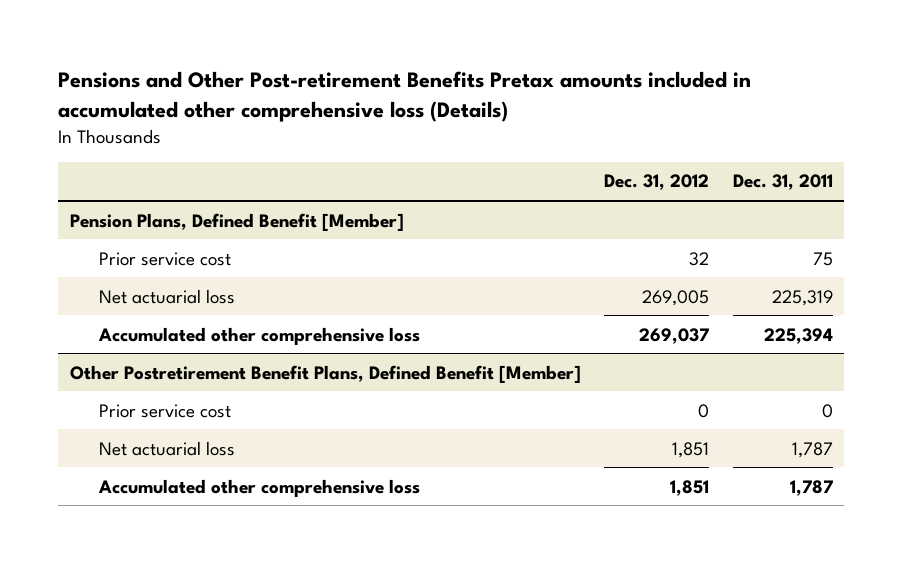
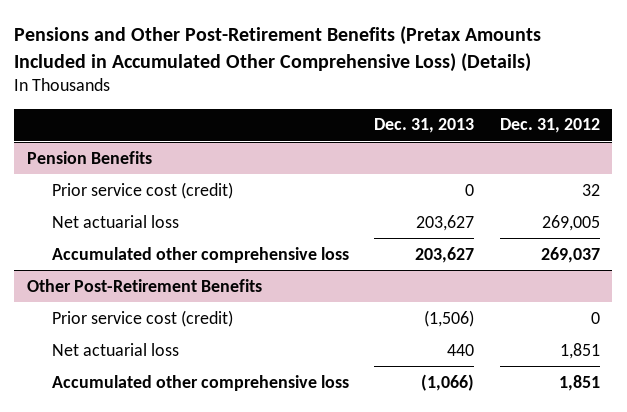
- Pensions and Other Post-retirement Benefits Pretax amounts included in accumulated other comprehensive loss (Details)
+ Pensions and Other Post-Retirement Benefits (Pretax Amounts Included in Accumulated Other Comprehensive Loss) (Details)
- | Dec. 31, 2012 | Dec. 31, 2011
+ | Dec. 31, 2013 | Dec. 31, 2012
- Pension Plans, Defined Benefit [Member]
- Prior service cost | 32 | 75
+ Pension Benefits
+ Prior service cost (credit) | 0 | 32
- Other Postretirement Benefit Plans, Defined Benefit [Member]
- Prior service cost | 0 | 0
+ Other Post-Retirement Benefits
+ Prior service cost (credit) | (1,506) | 0

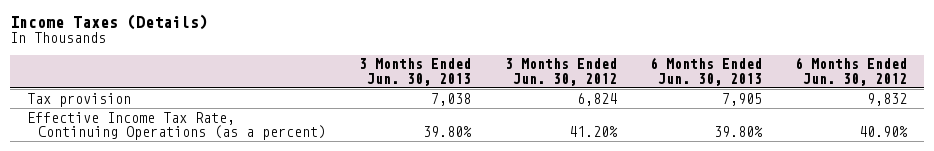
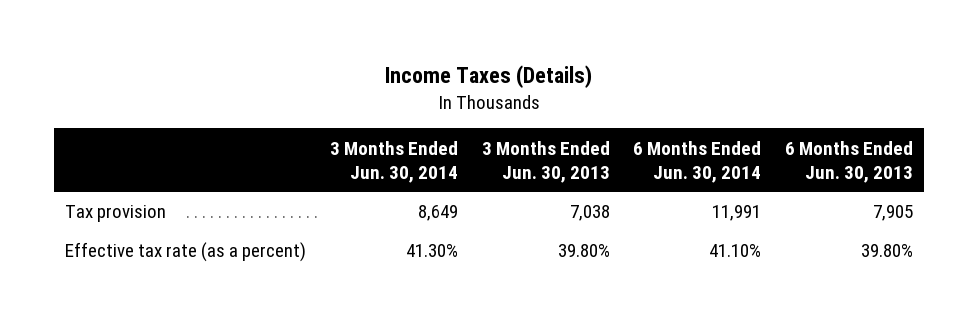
- | 3 Months Ended Jun. 30, 2013 | 3 Months Ended Jun. 30, 2012 | 6 Months Ended Jun. 30, 2013 | 6 Months Ended Jun. 30, 2012
+ | 3 Months Ended Jun. 30, 2014 | 3 Months Ended Jun. 30, 2013 | 6 Months Ended Jun. 30, 2014 | 6 Months Ended Jun. 30, 2013
- Effective Income Tax Rate, Continuing Operations (as a percent) | 39.80% | 41.20% | 39.80% | 40.90%
+ Effective tax rate (as a percent) | 41.30% | 39.80% | 41.10% | 39.80%

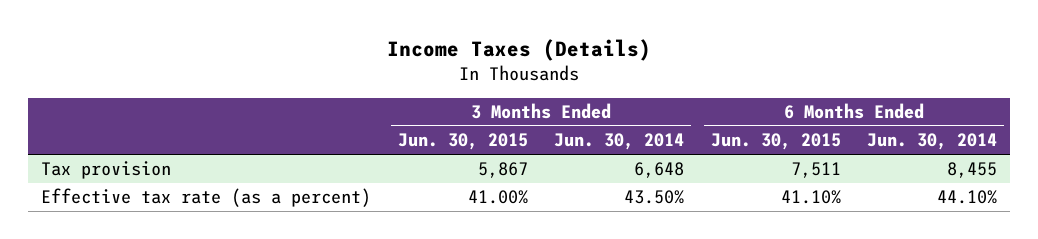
- | 3 Months Ended Jun. 30, 2014 | 3 Months Ended Jun. 30, 2013 | 6 Months Ended Jun. 30, 2014 | 6 Months Ended Jun. 30, 2013
+ | 3 Months Ended Jun. 30, 2015 | 3 Months Ended Jun. 30, 2014 | 6 Months Ended Jun. 30, 2015 | 6 Months Ended Jun. 30, 2014
- Tax provision | 8,649 | 7,038 | 11,991 | 7,905
- Effective tax rate (as a percent) | 41.30% | 39.80% | 41.10% | 39.80%
+ Tax provision | 5,867 | 6,648 | 7,511 | 8,455
+ Effective tax rate (as a percent) | 41.00% | 43.50% | 41.10% | 44.10%

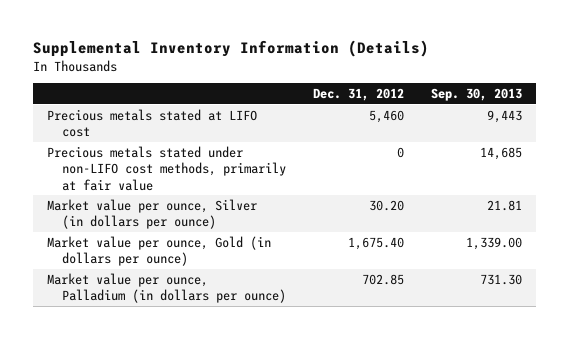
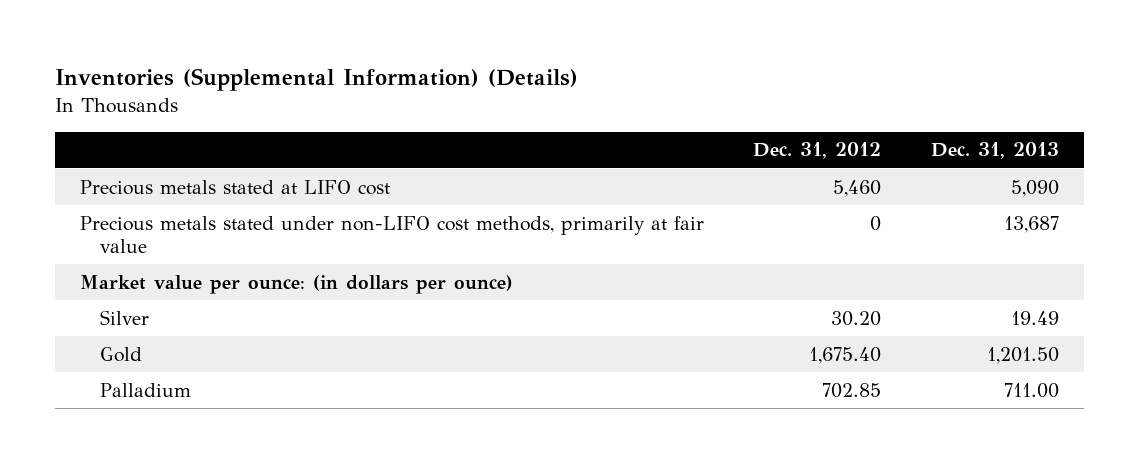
- Supplemental Inventory Information (Details)
+ Inventories (Supplemental Information) (Details)
- | Dec. 31, 2012 | Sep. 30, 2013
+ | Dec. 31, 2012 | Dec. 31, 2013
- Market value per ounce, Silver (in dollars per ounce) | 30.20 | 21.81
- Market value per ounce, Gold (in dollars per ounce) | 1,675.40 | 1,339.00
- Market value per ounce, Palladium (in dollars per ounce) | 702.85 | 731.30
+ Market value per ounce: (in dollars per ounce)
+ Silver | 30.20 | 19.49
+ Gold | 1,675.40 | 1,201.50
+ Palladium | 702.85 | 711.00

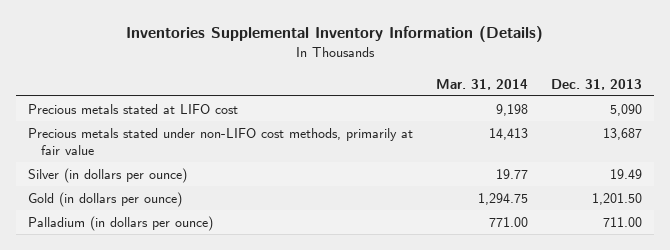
- Inventories (Supplemental Information) (Details)
+ Inventories Supplemental Inventory Information (Details)
- | Dec. 31, 2012 | Dec. 31, 2013
+ | Mar. 31, 2014 | Dec. 31, 2013
- Market value per ounce: (in dollars per ounce)
- Silver | 30.20 | 19.49
- Gold | 1,675.40 | 1,201.50
- Palladium | 702.85 | 711.00
+ Silver (in dollars per ounce) | 19.77 | 19.49
+ Gold (in dollars per ounce) | 1,294.75 | 1,201.50
+ Palladium (in dollars per ounce) | 771.00 | 711.00

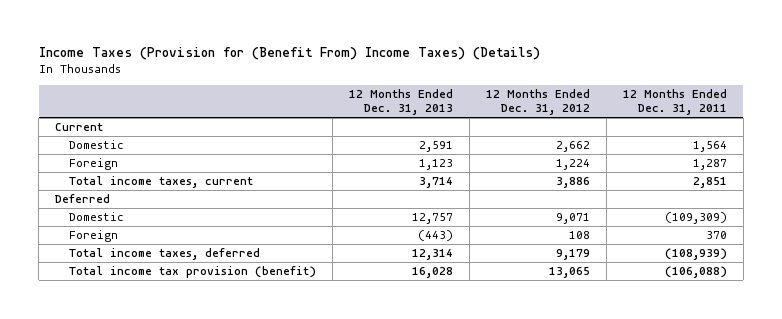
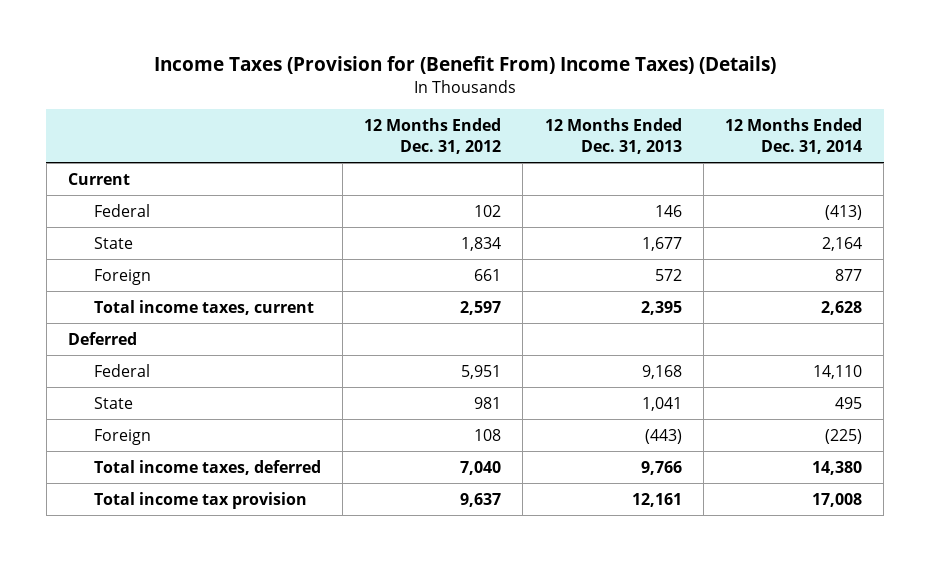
- | 12 Months Ended Dec. 31, 2013 | 12 Months Ended Dec. 31, 2012 | 12 Months Ended Dec. 31, 2011
+ | 12 Months Ended Dec. 31, 2012 | 12 Months Ended Dec. 31, 2013 | 12 Months Ended Dec. 31, 2014
- Domestic | 2,591 | 2,662 | 1,564
- Foreign | 1,123 | 1,224 | 1,287
- Total income taxes, current | 3,714 | 3,886 | 2,851
+ Federal | 102 | 146 | (413)
+ State | 1,834 | 1,677 | 2,164
+ Foreign | 661 | 572 | 877
+ Total income taxes, current | 2,597 | 2,395 | 2,628
- Domestic | 12,757 | 9,071 | (109,309)
+ Federal | 5,951 | 9,168 | 14,110
+ State | 981 | 1,041 | 495
- Total income taxes, deferred | 12,314 | 9,179 | (108,939)
- Total income tax provision (benefit) | 16,028 | 13,065 | (106,088)
+ Total income taxes, deferred | 7,040 | 9,766 | 14,380
+ Total income tax provision | 9,637 | 12,161 | 17,008

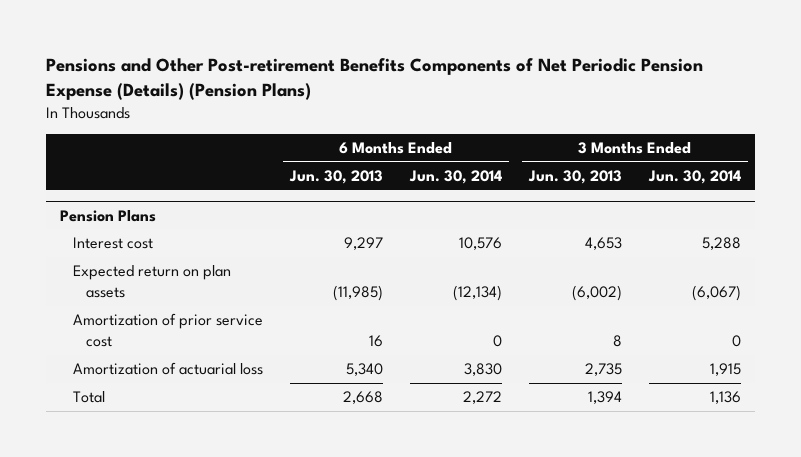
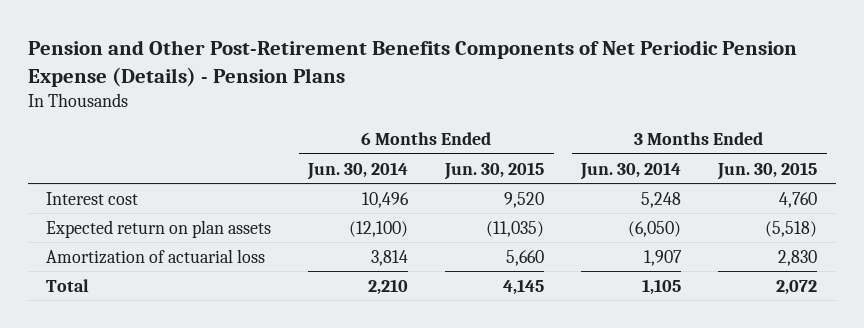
- Pensions and Other Post-retirement Benefits Components of Net Periodic Pension Expense (Details) (Pension Plans)
+ Pension and Other Post-Retirement Benefits Components of Net Periodic Pension Expense (Details) - Pension Plans
- | 6 Months Ended Jun. 30, 2013 | 6 Months Ended Jun. 30, 2014 | 3 Months Ended Jun. 30, 2013 | 3 Months Ended Jun. 30, 2014
+ | 6 Months Ended Jun. 30, 2014 | 6 Months Ended Jun. 30, 2015 | 3 Months Ended Jun. 30, 2014 | 3 Months Ended Jun. 30, 2015
- Pension Plans
- Interest cost | 9,297 | 10,576 | 4,653 | 5,288
- Expected return on plan assets | (11,985) | (12,134) | (6,002) | (6,067)
- Amortization of prior service cost | 16 | 0 | 8 | 0
- Amortization of actuarial loss | 5,340 | 3,830 | 2,735 | 1,915
- Total | 2,668 | 2,272 | 1,394 | 1,136
+ Interest cost | 10,496 | 9,520 | 5,248 | 4,760
+ Expected return on plan assets | (12,100) | (11,035) | (6,050) | (5,518)
+ Amortization of actuarial loss | 3,814 | 5,660 | 1,907 | 2,830
+ Total | 2,210 | 4,145 | 1,105 | 2,072

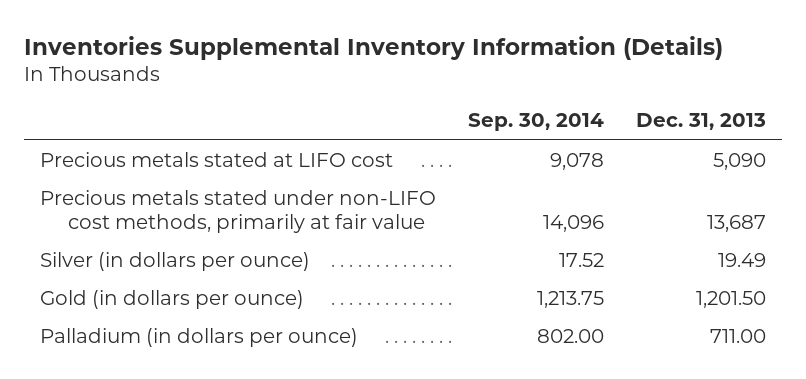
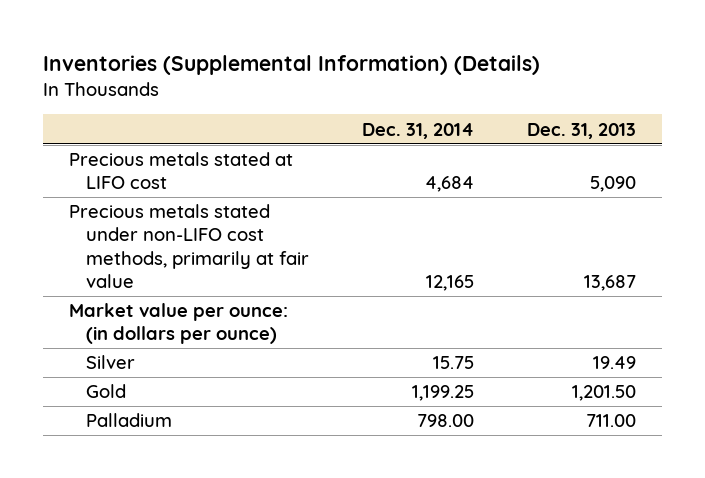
- Inventories Supplemental Inventory Information (Details)
+ Inventories (Supplemental Information) (Details)
- | Sep. 30, 2014 | Dec. 31, 2013
+ | Dec. 31, 2014 | Dec. 31, 2013
- Silver (in dollars per ounce) | 17.52 | 19.49
- Gold (in dollars per ounce) | 1,213.75 | 1,201.50
- Palladium (in dollars per ounce) | 802.00 | 711.00
+ Market value per ounce: (in dollars per ounce)
+ Silver | 15.75 | 19.49
+ Gold | 1,199.25 | 1,201.50
+ Palladium | 798.00 | 711.00

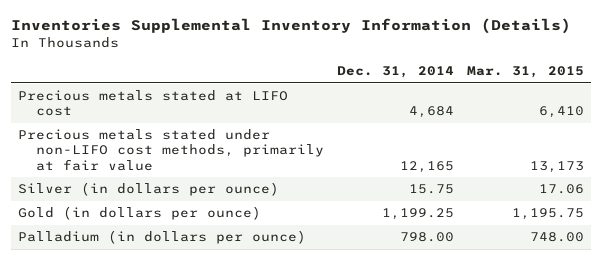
- Inventories (Supplemental Information) (Details)
+ Inventories Supplemental Inventory Information (Details)
- | Dec. 31, 2014 | Dec. 31, 2013
+ | Dec. 31, 2014 | Mar. 31, 2015
- Market value per ounce: (in dollars per ounce)
- Silver | 15.75 | 19.49
- Gold | 1,199.25 | 1,201.50
- Palladium | 798.00 | 711.00
+ Silver (in dollars per ounce) | 15.75 | 17.06
+ Gold (in dollars per ounce) | 1,199.25 | 1,195.75
+ Palladium (in dollars per ounce) | 798.00 | 748.00

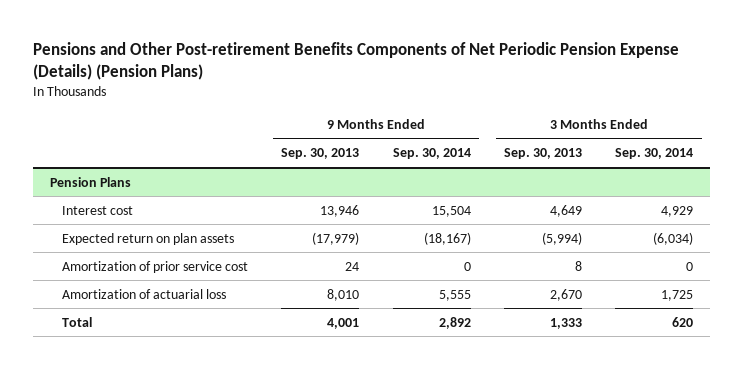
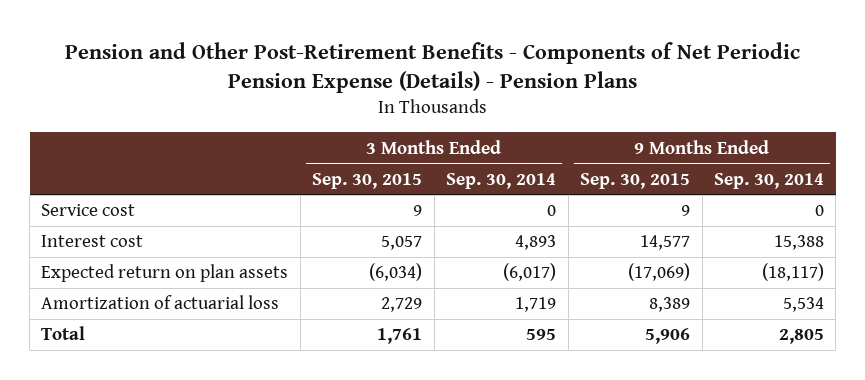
- Pensions and Other Post-retirement Benefits Components of Net Periodic Pension Expense (Details) (Pension Plans)
+ Pension and Other Post-Retirement Benefits - Components of Net Periodic Pension Expense (Details) - Pension Plans
- | 9 Months Ended Sep. 30, 2013 | 9 Months Ended Sep. 30, 2014 | 3 Months Ended Sep. 30, 2013 | 3 Months Ended Sep. 30, 2014
+ | 3 Months Ended Sep. 30, 2015 | 3 Months Ended Sep. 30, 2014 | 9 Months Ended Sep. 30, 2015 | 9 Months Ended Sep. 30, 2014
- Pension Plans
- Interest cost | 13,946 | 15,504 | 4,649 | 4,929
- Expected return on plan assets | (17,979) | (18,167) | (5,994) | (6,034)
- Amortization of prior service cost | 24 | 0 | 8 | 0
- Amortization of actuarial loss | 8,010 | 5,555 | 2,670 | 1,725
- Total | 4,001 | 2,892 | 1,333 | 620
+ Service cost | 9 | 0 | 9 | 0
+ Interest cost | 5,057 | 4,893 | 14,577 | 15,388
+ Expected return on plan assets | (6,034) | (6,017) | (17,069) | (18,117)
+ Amortization of actuarial loss | 2,729 | 1,719 | 8,389 | 5,534
+ Total | 1,761 | 595 | 5,906 | 2,805

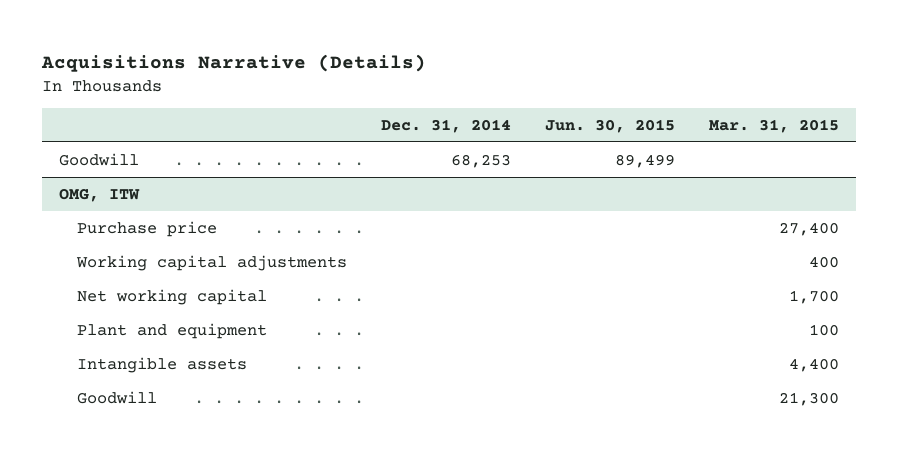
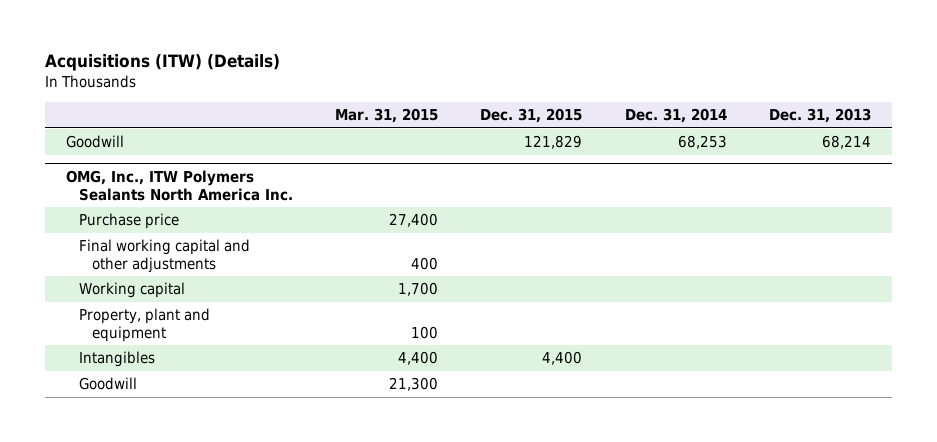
- Acquisitions Narrative (Details)
+ Acquisitions (ITW) (Details)
- | Dec. 31, 2014 | Jun. 30, 2015 | Mar. 31, 2015
+ | Mar. 31, 2015 | Dec. 31, 2015 | Dec. 31, 2014 | Dec. 31, 2013
- OMG, ITW
+ OMG, Inc., ITW Polymers Sealants North America Inc.
- Working capital adjustments | | | 400
- Net working capital | | | 1,700
- Plant and equipment | | | 100
- Intangible assets | | | 4,400
+ Final working capital and other adjustments | 400 | | |
+ Working capital | 1,700 | | |
+ Property, plant and equipment | 100 | | |
+ Intangibles | 4,400 | 4,400 | |

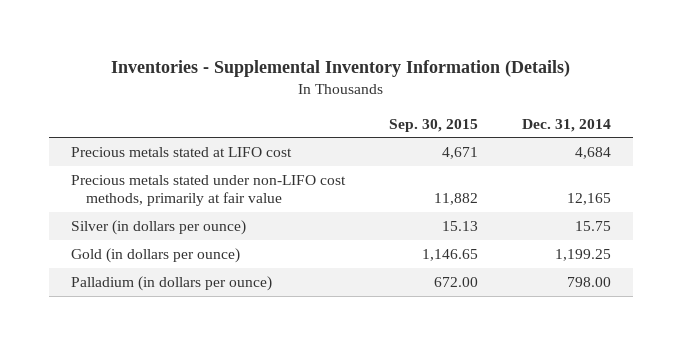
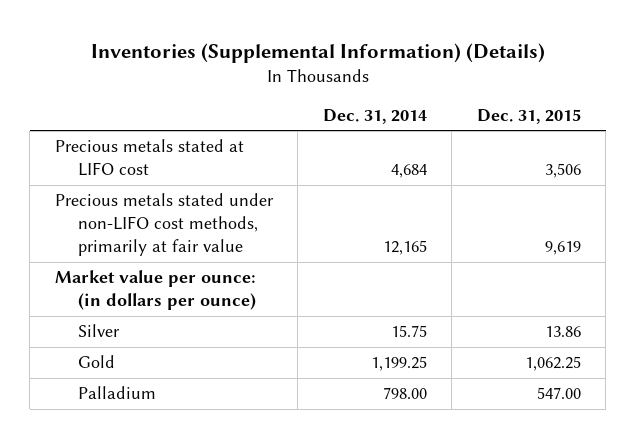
- Inventories - Supplemental Inventory Information (Details)
+ Inventories (Supplemental Information) (Details)
- | Sep. 30, 2015 | Dec. 31, 2014
+ | Dec. 31, 2014 | Dec. 31, 2015
- Silver (in dollars per ounce) | 15.13 | 15.75
- Gold (in dollars per ounce) | 1,146.65 | 1,199.25
- Palladium (in dollars per ounce) | 672.00 | 798.00
+ Market value per ounce: (in dollars per ounce)
+ Silver | 15.75 | 13.86
+ Gold | 1,199.25 | 1,062.25
+ Palladium | 798.00 | 547.00

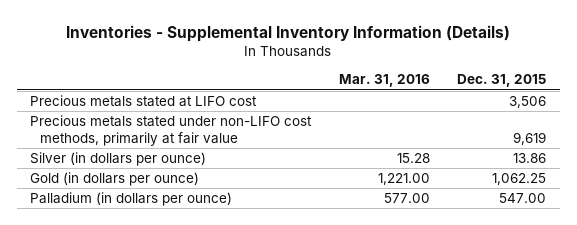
- Inventories (Supplemental Information) (Details)
+ Inventories - Supplemental Inventory Information (Details)
- | Dec. 31, 2014 | Dec. 31, 2015
+ | Mar. 31, 2016 | Dec. 31, 2015
- Market value per ounce: (in dollars per ounce)
- Silver | 15.75 | 13.86
- Gold | 1,199.25 | 1,062.25
- Palladium | 798.00 | 547.00
+ Silver (in dollars per ounce) | 15.28 | 13.86
+ Gold (in dollars per ounce) | 1,221.00 | 1,062.25
+ Palladium (in dollars per ounce) | 577.00 | 547.00

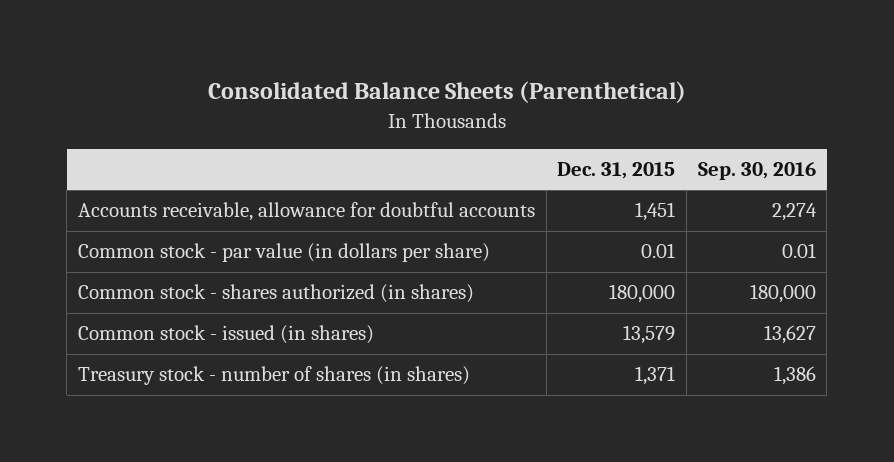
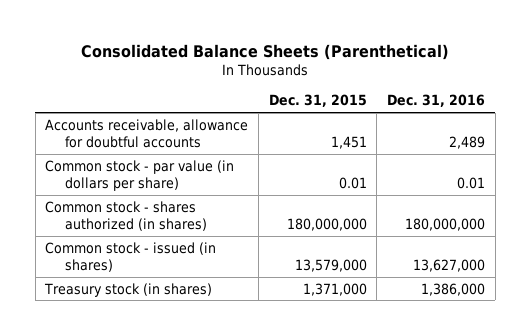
- | Dec. 31, 2015 | Sep. 30, 2016
+ | Dec. 31, 2015 | Dec. 31, 2016
- Common stock - shares authorized (in shares) | 180,000 | 180,000
- Common stock - issued (in shares) | 13,579 | 13,627
- Treasury stock - number of shares (in shares) | 1,371 | 1,386
+ Common stock - shares authorized (in shares) | 180,000,000 | 180,000,000
+ Common stock - issued (in shares) | 13,579,000 | 13,627,000
+ Treasury stock (in shares) | 1,371,000 | 1,386,000

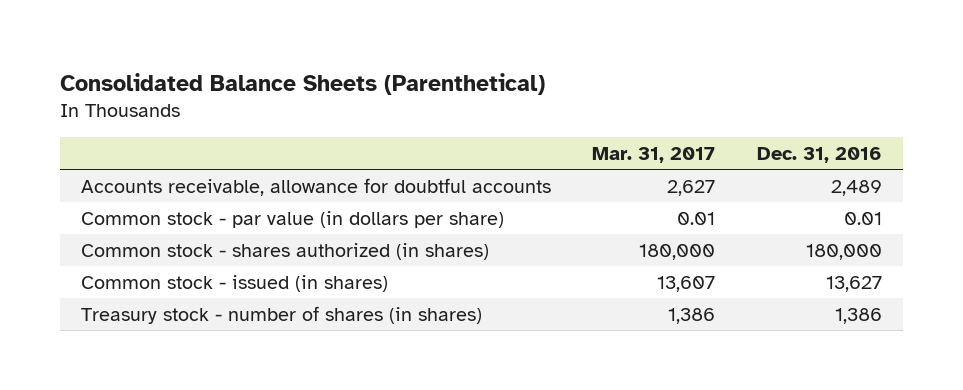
- | Dec. 31, 2015 | Dec. 31, 2016
+ | Mar. 31, 2017 | Dec. 31, 2016
- Common stock - shares authorized (in shares) | 180,000,000 | 180,000,000
- Common stock - issued (in shares) | 13,579,000 | 13,627,000
- Treasury stock (in shares) | 1,371,000 | 1,386,000
+ Common stock - shares authorized (in shares) | 180,000 | 180,000
+ Common stock - issued (in shares) | 13,607 | 13,627
+ Treasury stock - number of shares (in shares) | 1,386 | 1,386

